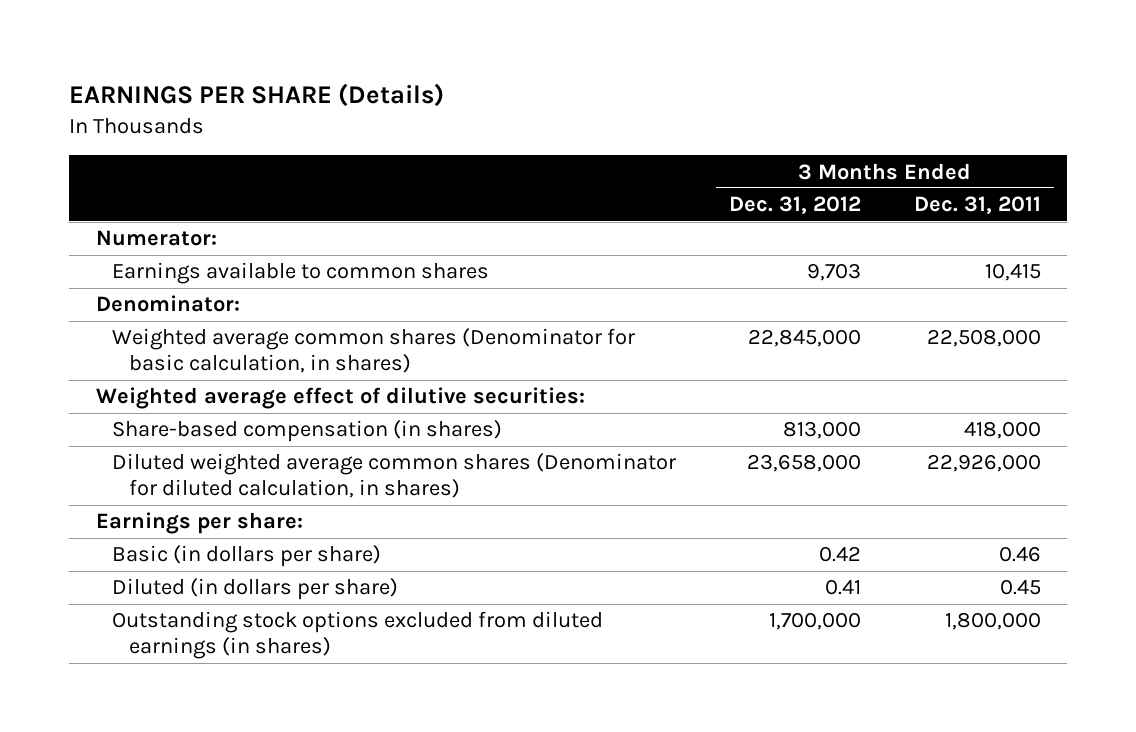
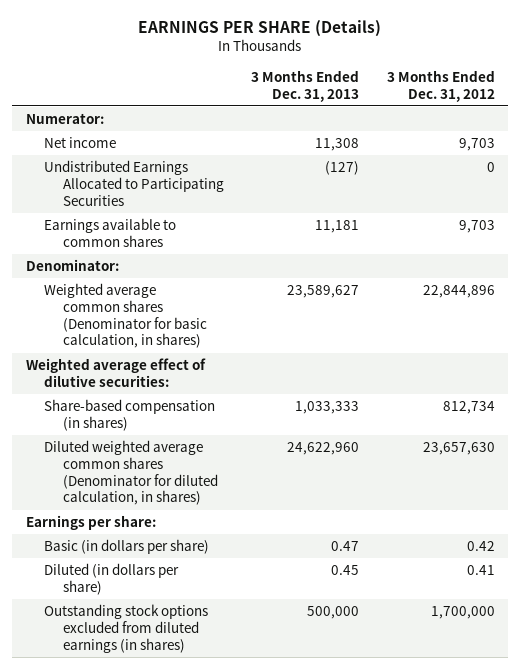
- | 3 Months Ended Dec. 31, 2012 | 3 Months Ended Dec. 31, 2011
+ | 3 Months Ended Dec. 31, 2013 | 3 Months Ended Dec. 31, 2012
+ Net income | 11,308 | 9,703
+ Undistributed Earnings Allocated to Participating Securities | (127) | 0
- Weighted average common shares (Denominator for basic calculation, in shares) | 22,845,000 | 22,508,000
+ Weighted average common shares (Denominator for basic calculation, in shares) | 23,589,627 | 22,844,896
- Share-based compensation (in shares) | 813,000 | 418,000
- Diluted weighted average common shares (Denominator for diluted calculation, in shares) | 23,658,000 | 22,926,000
+ Share-based compensation (in shares) | 1,033,333 | 812,734
+ Diluted weighted average common shares (Denominator for diluted calculation, in shares) | 24,622,960 | 23,657,630

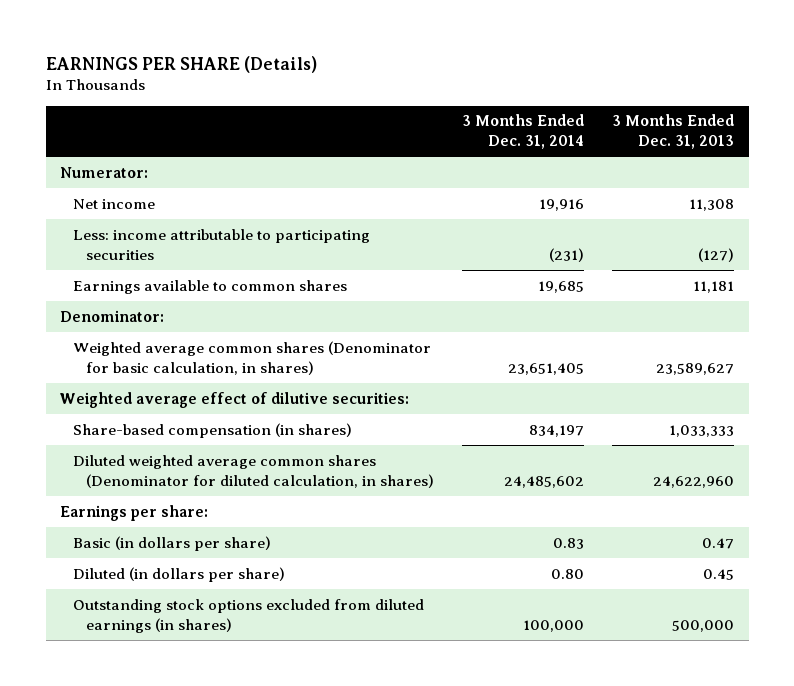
- | 3 Months Ended Dec. 31, 2013 | 3 Months Ended Dec. 31, 2012
+ | 3 Months Ended Dec. 31, 2014 | 3 Months Ended Dec. 31, 2013
- Undistributed Earnings Allocated to Participating Securities | (127) | 0
+ Less: income attributable to participating securities | (231) | (127)

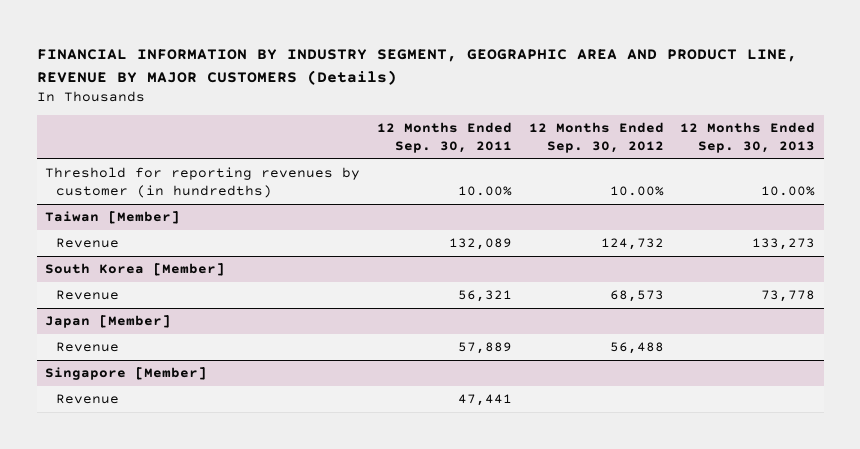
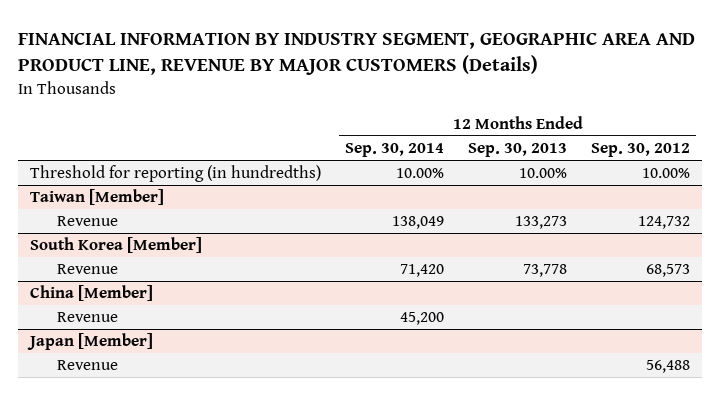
- | 12 Months Ended Sep. 30, 2011 | 12 Months Ended Sep. 30, 2012 | 12 Months Ended Sep. 30, 2013
+ | 12 Months Ended Sep. 30, 2014 | 12 Months Ended Sep. 30, 2013 | 12 Months Ended Sep. 30, 2012
- Threshold for reporting revenues by customer (in hundredths) | 10.00% | 10.00% | 10.00%
+ Threshold for reporting (in hundredths) | 10.00% | 10.00% | 10.00%
+ China [Member]
+ Revenue | 45,200 | |
- Singapore [Member]
- Revenue | 47,441 | |

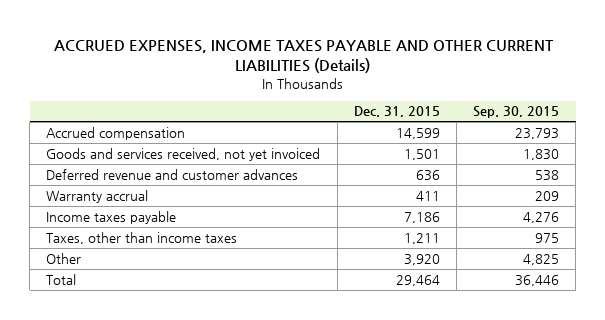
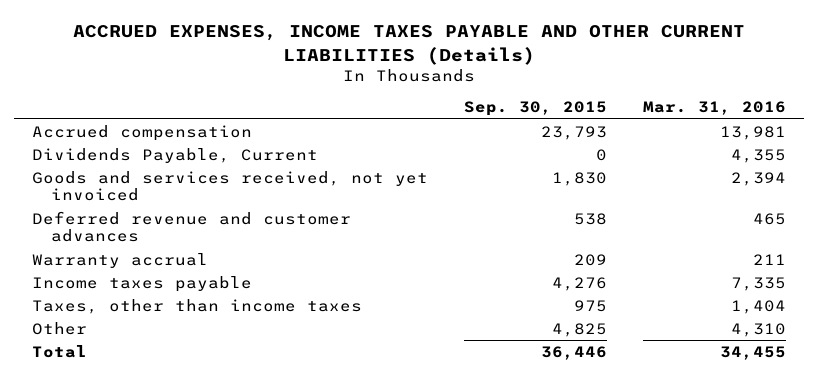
- | Dec. 31, 2015 | Sep. 30, 2015
+ | Sep. 30, 2015 | Mar. 31, 2016
+ Dividends Payable, Current | 0 | 4,355

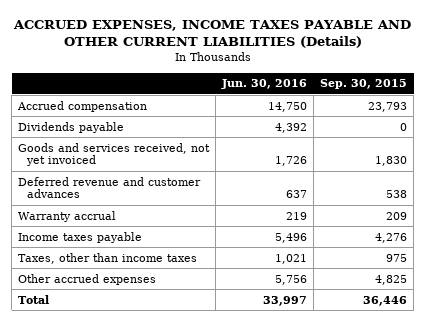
- | Sep. 30, 2015 | Mar. 31, 2016
+ | Jun. 30, 2016 | Sep. 30, 2015
- Dividends Payable, Current | 0 | 4,355
+ Dividends payable | 4,392 | 0
- Other | 4,825 | 4,310
+ Other accrued expenses | 5,756 | 4,825

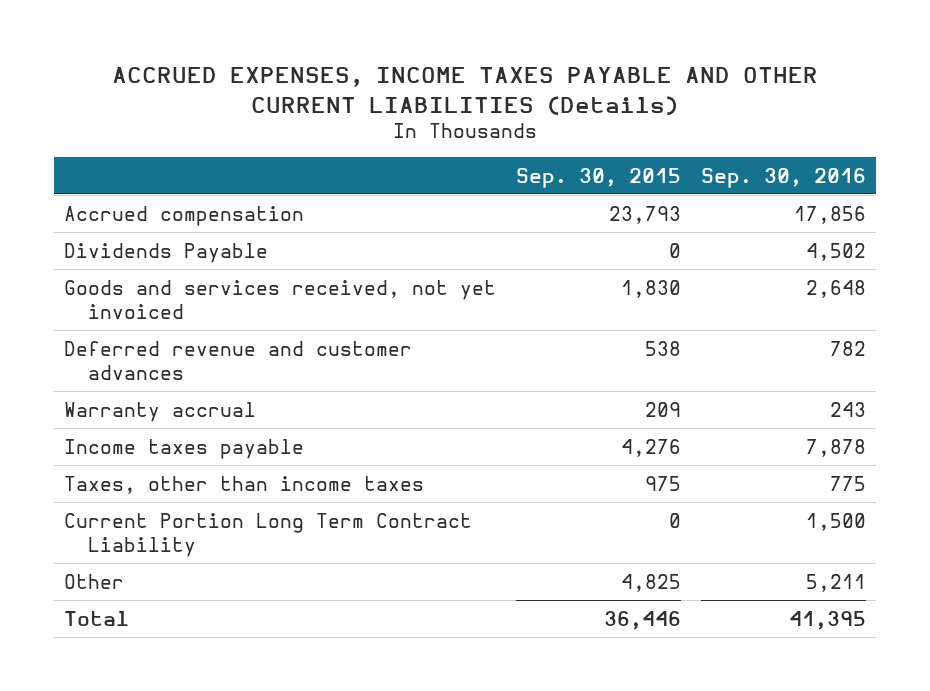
- | Jun. 30, 2016 | Sep. 30, 2015
+ | Sep. 30, 2015 | Sep. 30, 2016
- Dividends payable | 4,392 | 0
+ Dividends Payable | 0 | 4,502
- Other accrued expenses | 5,756 | 4,825
+ Current Portion Long Term Contract Liability | 0 | 1,500
+ Other | 4,825 | 5,211

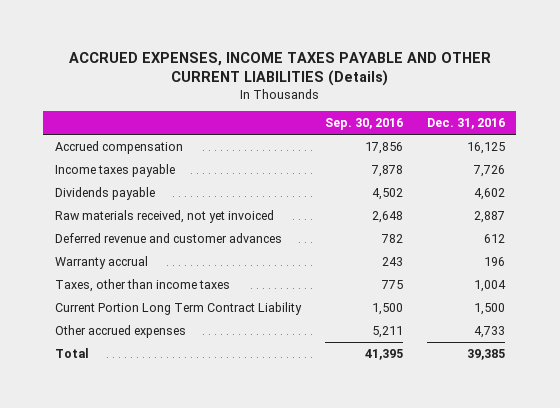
- | Sep. 30, 2015 | Sep. 30, 2016
+ | Sep. 30, 2016 | Dec. 31, 2016
- Dividends Payable | 0 | 4,502
- Goods and services received, not yet invoiced | 1,830 | 2,648
moved up: Income taxes payable | 7,878 | 7,726
+ Dividends payable | 4,502 | 4,602
+ Raw materials received, not yet invoiced | 2,648 | 2,887
- Other | 4,825 | 5,211
+ Other accrued expenses | 5,211 | 4,733

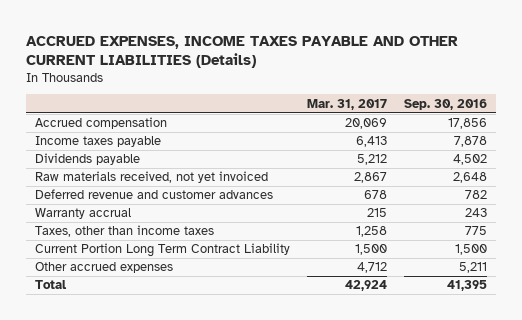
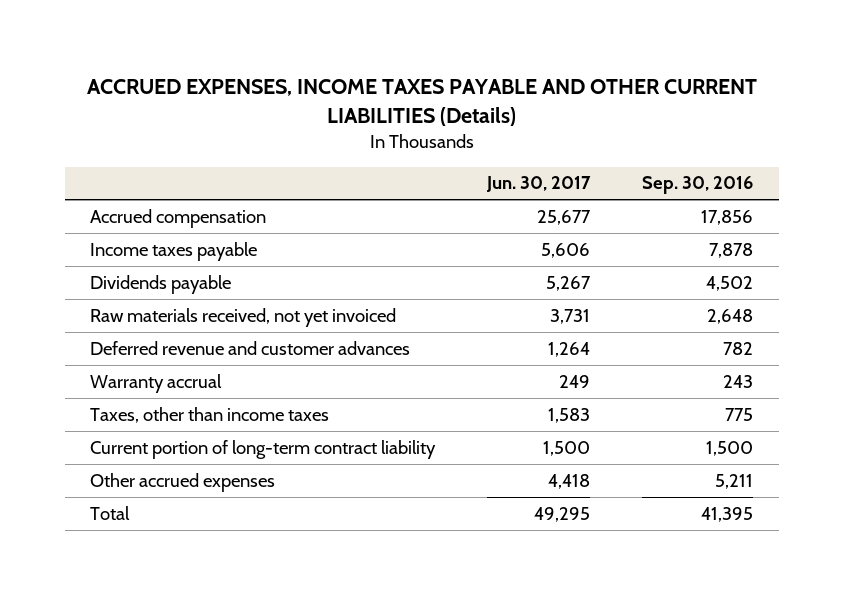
- | Mar. 31, 2017 | Sep. 30, 2016
+ | Jun. 30, 2017 | Sep. 30, 2016
- Current Portion Long Term Contract Liability | 1,500 | 1,500
+ Current portion of long-term contract liability | 1,500 | 1,500

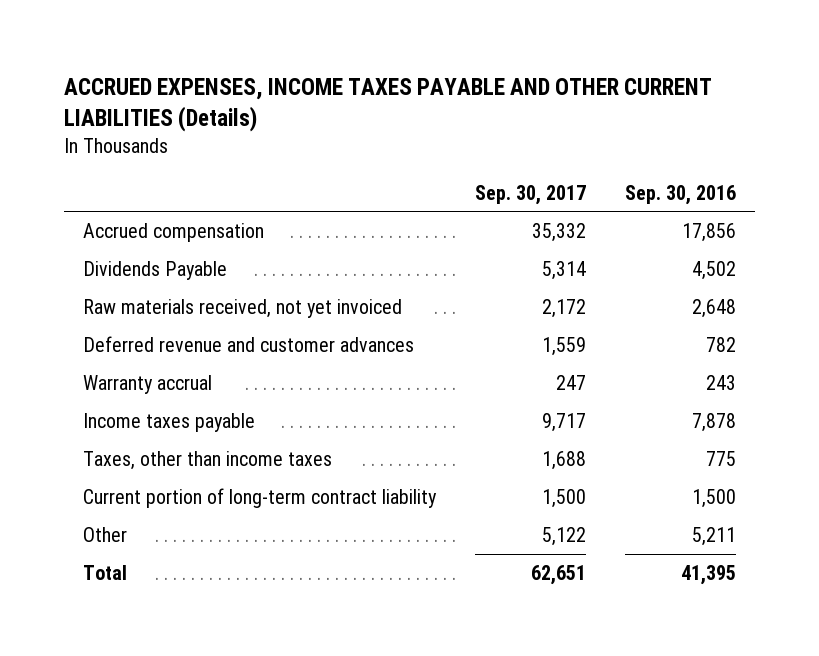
- | Jun. 30, 2017 | Sep. 30, 2016
+ | Sep. 30, 2017 | Sep. 30, 2016
- Dividends payable | 5,267 | 4,502
+ Dividends Payable | 5,314 | 4,502
moved down: Income taxes payable | 9,717 | 7,878
- Other accrued expenses | 4,418 | 5,211
+ Other | 5,122 | 5,211

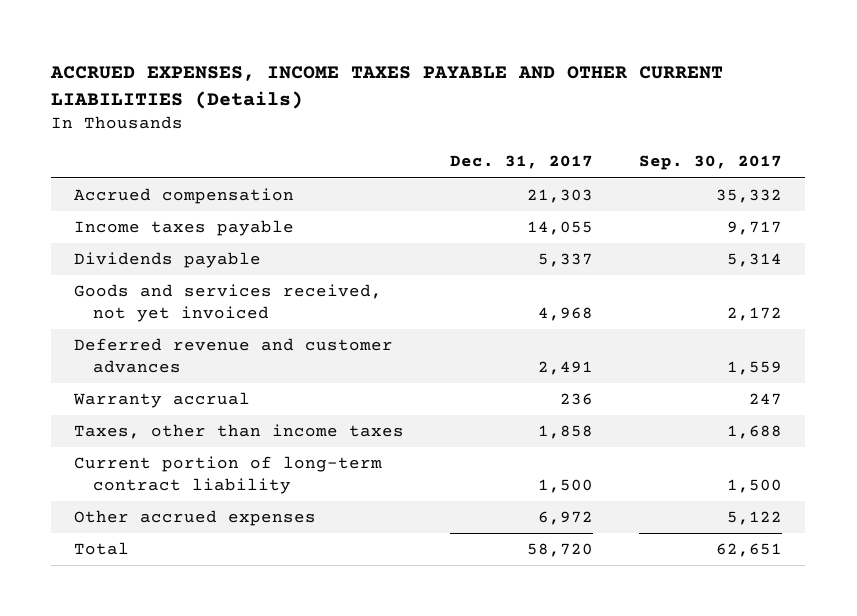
- | Sep. 30, 2017 | Sep. 30, 2016
+ | Dec. 31, 2017 | Sep. 30, 2017
- Dividends Payable | 5,314 | 4,502
- Raw materials received, not yet invoiced | 2,172 | 2,648
moved up: Income taxes payable | 14,055 | 9,717
+ Dividends payable | 5,337 | 5,314
+ Goods and services received, not yet invoiced | 4,968 | 2,172
- Other | 5,122 | 5,211
+ Other accrued expenses | 6,972 | 5,122

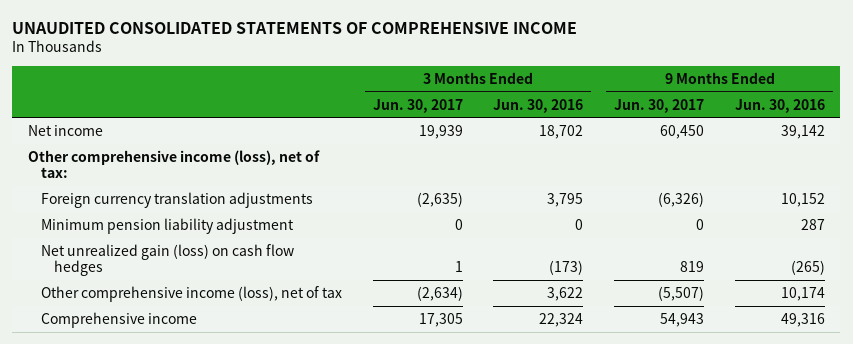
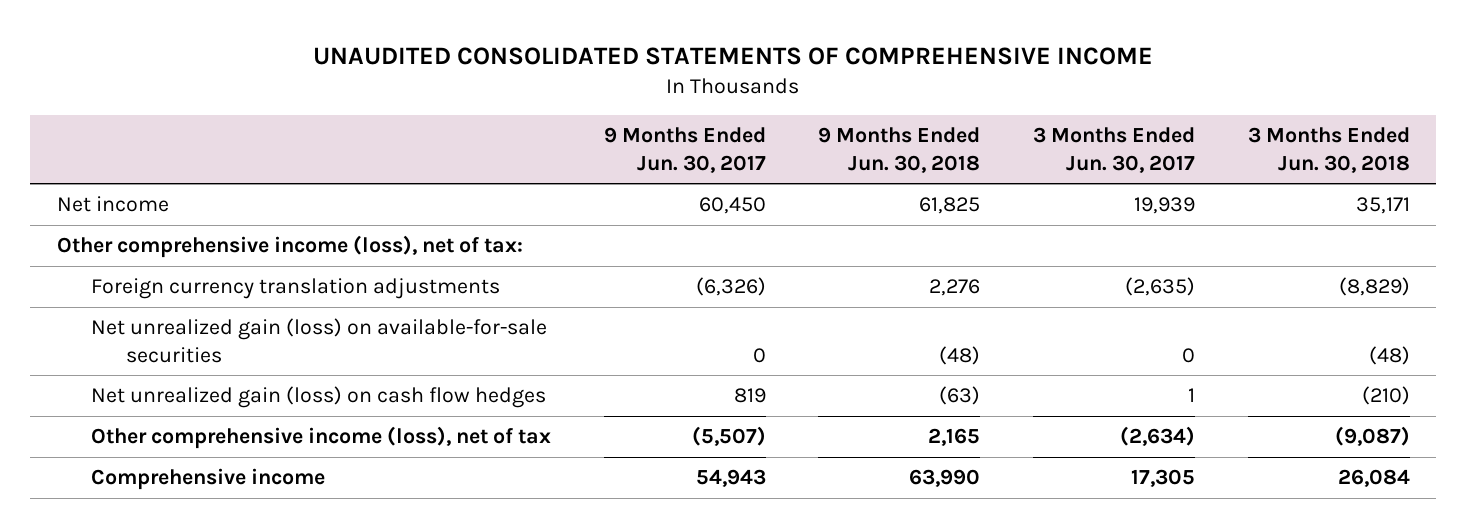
- | 3 Months Ended Jun. 30, 2017 | 3 Months Ended Jun. 30, 2016 | 9 Months Ended Jun. 30, 2017 | 9 Months Ended Jun. 30, 2016
+ | 9 Months Ended Jun. 30, 2017 | 9 Months Ended Jun. 30, 2018 | 3 Months Ended Jun. 30, 2017 | 3 Months Ended Jun. 30, 2018
- Minimum pension liability adjustment | 0 | 0 | 0 | 287
+ Net unrealized gain (loss) on available-for-sale securities | 0 | (48) | 0 | (48)

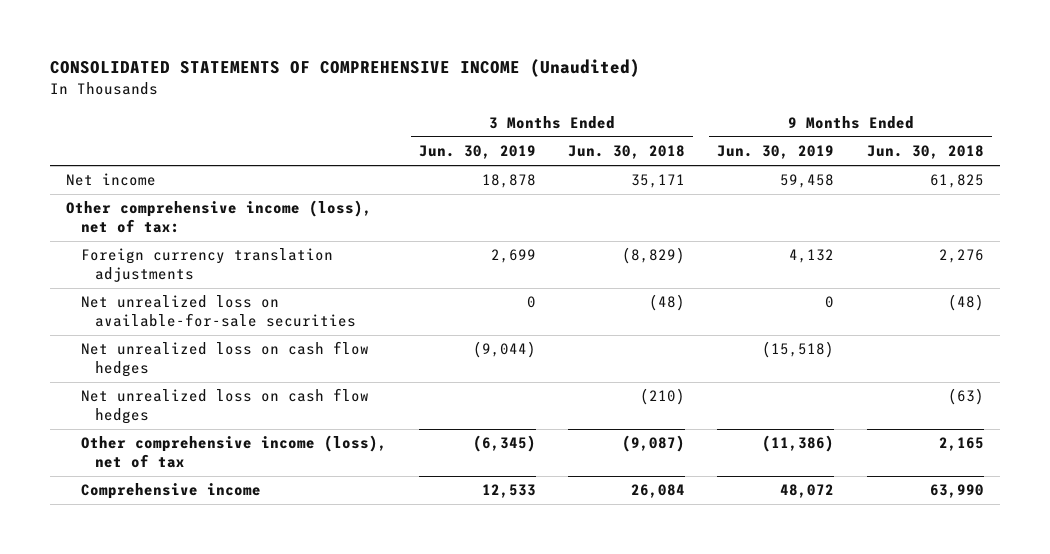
- UNAUDITED CONSOLIDATED STATEMENTS OF COMPREHENSIVE INCOME
+ CONSOLIDATED STATEMENTS OF COMPREHENSIVE INCOME (Unaudited)
- | 9 Months Ended Jun. 30, 2017 | 9 Months Ended Jun. 30, 2018 | 3 Months Ended Jun. 30, 2017 | 3 Months Ended Jun. 30, 2018
+ | 3 Months Ended Jun. 30, 2019 | 3 Months Ended Jun. 30, 2018 | 9 Months Ended Jun. 30, 2019 | 9 Months Ended Jun. 30, 2018
- Net unrealized gain (loss) on available-for-sale securities | 0 | (48) | 0 | (48)
- Net unrealized gain (loss) on cash flow hedges | 819 | (63) | 1 | (210)
+ Net unrealized loss on available-for-sale securities | 0 | (48) | 0 | (48)
+ Net unrealized loss on cash flow hedges | (9,044) | | (15,518) |
+ Net unrealized loss on cash flow hedges | | (210) | | (63)

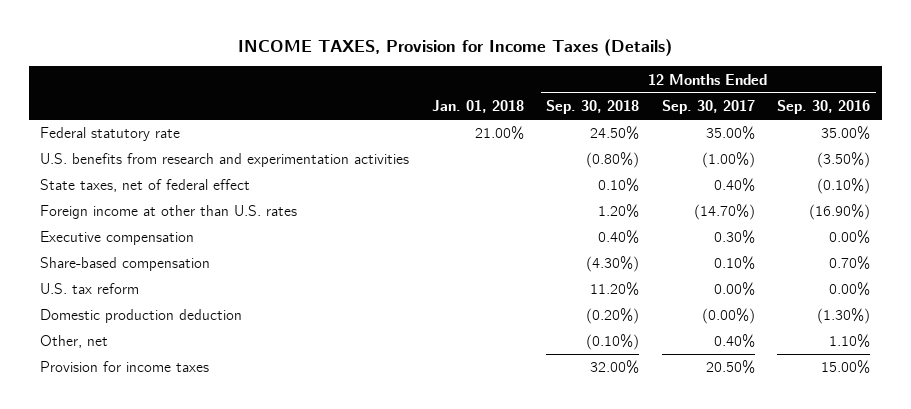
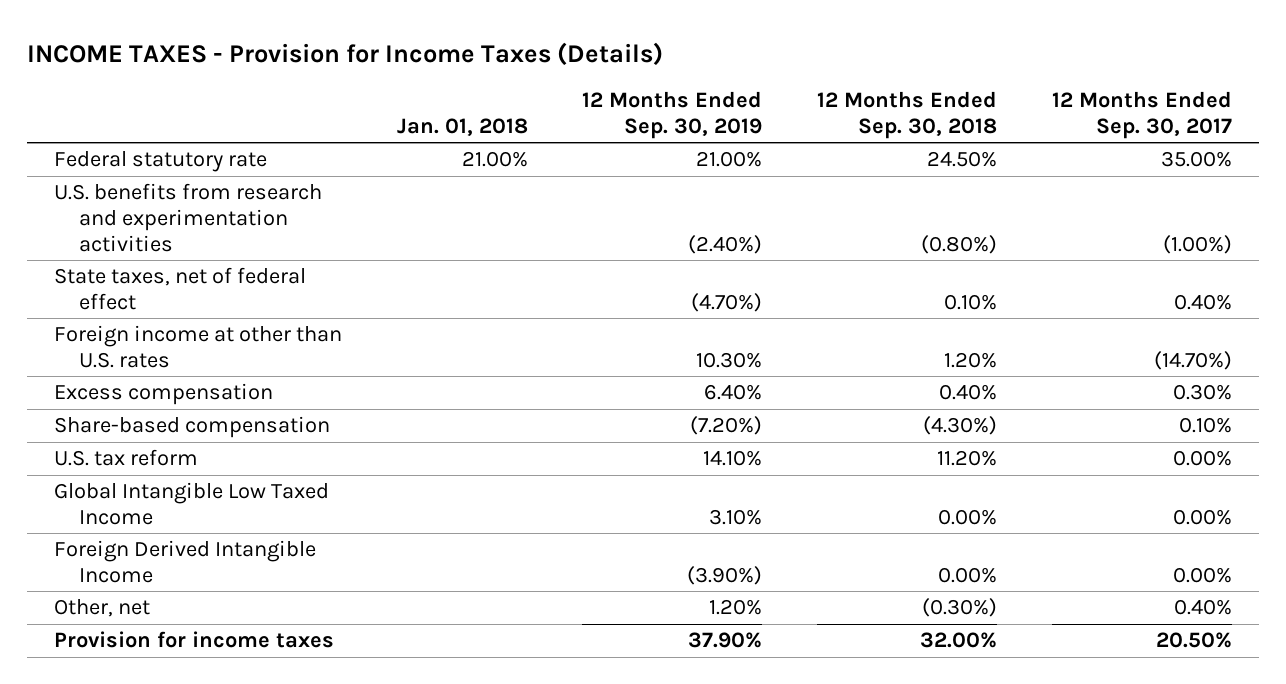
- INCOME TAXES, Provision for Income Taxes (Details)
+ INCOME TAXES - Provision for Income Taxes (Details)
- | Jan. 01, 2018 | 12 Months Ended Sep. 30, 2018 | 12 Months Ended Sep. 30, 2017 | 12 Months Ended Sep. 30, 2016
+ | Jan. 01, 2018 | 12 Months Ended Sep. 30, 2019 | 12 Months Ended Sep. 30, 2018 | 12 Months Ended Sep. 30, 2017
- Executive compensation | | 0.40% | 0.30% | 0.00%
+ Excess compensation | | 6.40% | 0.40% | 0.30%
- Domestic production deduction | | (0.20%) | (0.00%) | (1.30%)
- Other, net | | (0.10%) | 0.40% | 1.10%
+ Global Intangible Low Taxed Income | | 3.10% | 0.00% | 0.00%
+ Foreign Derived Intangible Income | | (3.90%) | 0.00% | 0.00%
+ Other, net | | 1.20% | (0.30%) | 0.40%

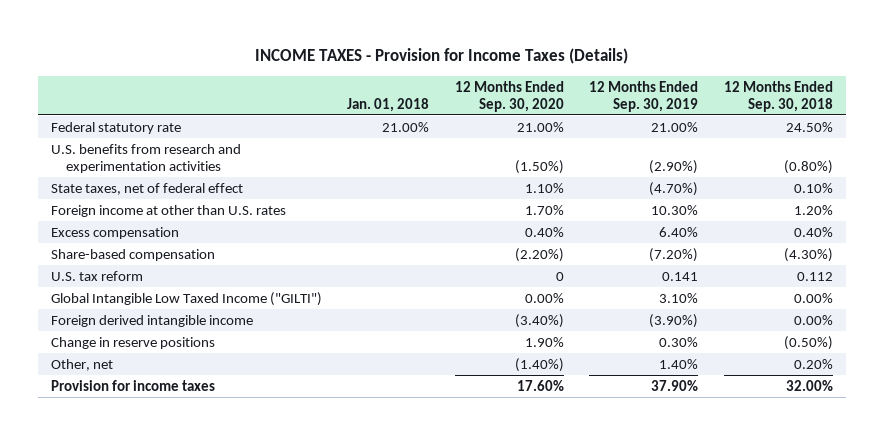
- | Jan. 01, 2018 | 12 Months Ended Sep. 30, 2019 | 12 Months Ended Sep. 30, 2018 | 12 Months Ended Sep. 30, 2017
+ | Jan. 01, 2018 | 12 Months Ended Sep. 30, 2020 | 12 Months Ended Sep. 30, 2019 | 12 Months Ended Sep. 30, 2018
- U.S. benefits from research and experimentation activities | | (2.40%) | (0.80%) | (1.00%)
+ U.S. benefits from research and experimentation activities | | (1.50%) | (2.90%) | (0.80%)
- U.S. tax reform | | 14.10% | 11.20% | 0.00%
- Global Intangible Low Taxed Income | | 3.10% | 0.00% | 0.00%
- Foreign Derived Intangible Income | | (3.90%) | 0.00% | 0.00%
- Other, net | | 1.20% | (0.30%) | 0.40%
+ U.S. tax reform | | 0 | 0.141 | 0.112
+ Global Intangible Low Taxed Income ("GILTI") | | 0.00% | 3.10% | 0.00%
+ Foreign derived intangible income | | (3.40%) | (3.90%) | 0.00%
+ Change in reserve positions | | 1.90% | 0.30% | (0.50%)
+ Other, net | | (1.40%) | 1.40% | 0.20%

